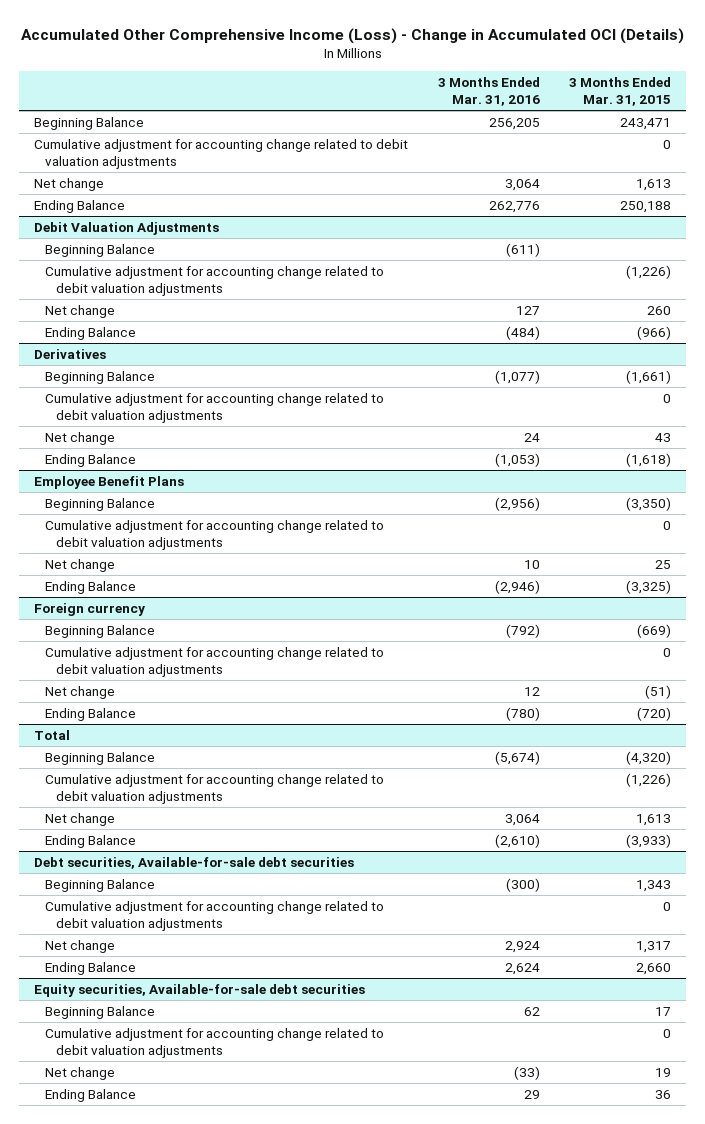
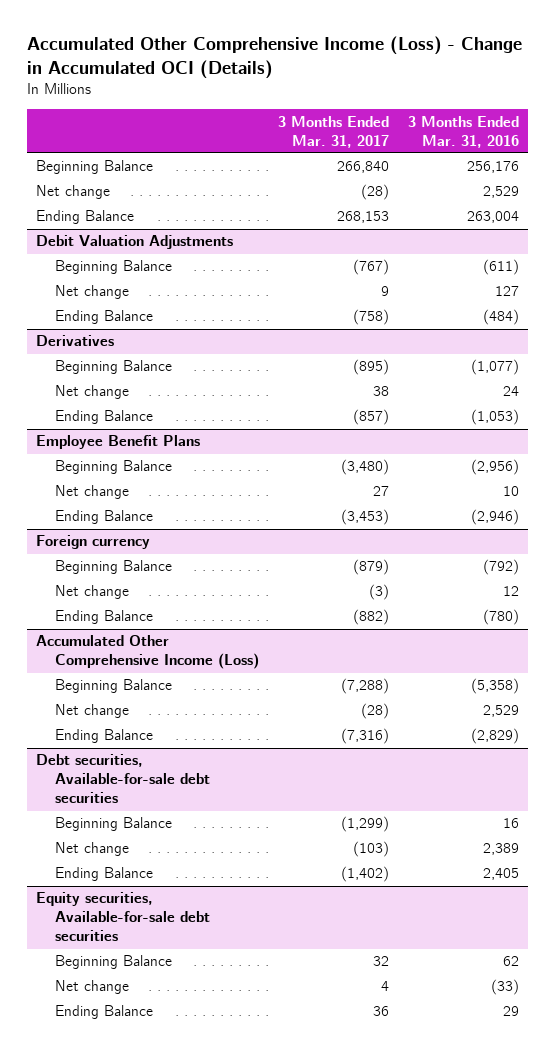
- | 3 Months Ended Mar. 31, 2016 | 3 Months Ended Mar. 31, 2015
+ | 3 Months Ended Mar. 31, 2017 | 3 Months Ended Mar. 31, 2016
- Beginning Balance | 256,205 | 243,471
- Cumulative adjustment for accounting change related to debit valuation adjustments | | 0
- Net change | 3,064 | 1,613
- Ending Balance | 262,776 | 250,188
+ Beginning Balance | 266,840 | 256,176
+ Net change | (28) | 2,529
+ Ending Balance | 268,153 | 263,004
@ Debit Valuation Adjustments
- Cumulative adjustment for accounting change related to debit valuation adjustments | | (1,226)
@ Derivatives
- Cumulative adjustment for accounting change related to debit valuation adjustments | | 0
@ Employee Benefit Plans
- Cumulative adjustment for accounting change related to debit valuation adjustments | | 0
@ Foreign currency
- Cumulative adjustment for accounting change related to debit valuation adjustments | | 0
- Total
- Beginning Balance | (5,674) | (4,320)
- Cumulative adjustment for accounting change related to debit valuation adjustments | | (1,226)
- Net change | 3,064 | 1,613
- Ending Balance | (2,610) | (3,933)
+ Accumulated Other Comprehensive Income (Loss)
+ Beginning Balance | (7,288) | (5,358)
+ Net change | (28) | 2,529
+ Ending Balance | (7,316) | (2,829)
@ Debt securities, Available-for-sale debt securities
- Beginning Balance | (300) | 1,343
- Cumulative adjustment for accounting change related to debit valuation adjustments | | 0
- Net change | 2,924 | 1,317
- Ending Balance | 2,624 | 2,660
+ Beginning Balance | (1,299) | 16
+ Net change | (103) | 2,389
+ Ending Balance | (1,402) | 2,405
@ Equity securities, Available-for-sale debt securities
- Cumulative adjustment for accounting change related to debit valuation adjustments | | 0

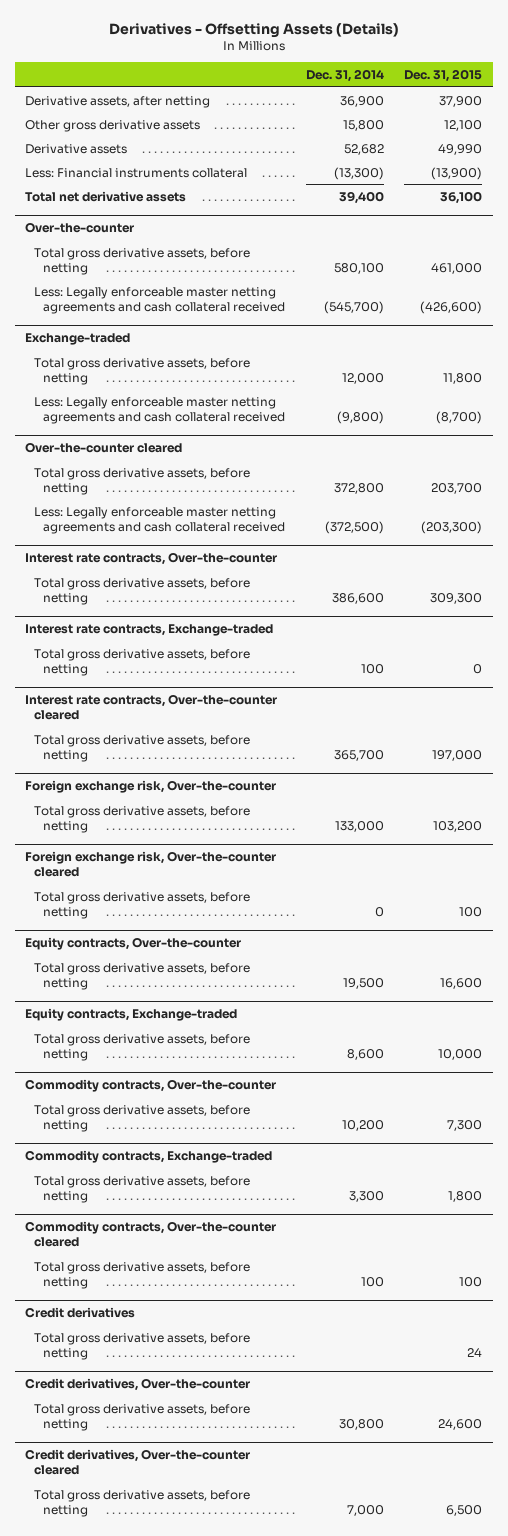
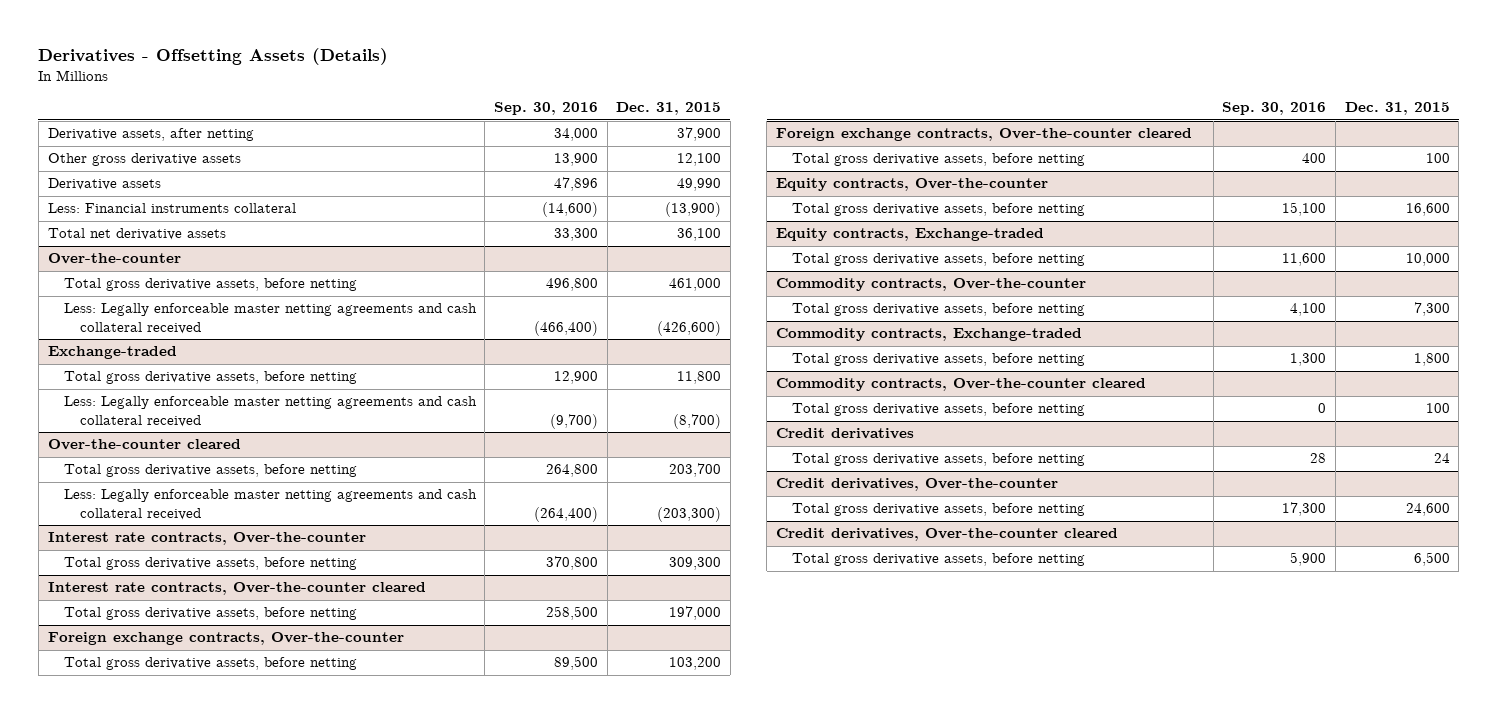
- | Dec. 31, 2014 | Dec. 31, 2015
+ | Sep. 30, 2016 | Dec. 31, 2015
- Interest rate contracts, Exchange-traded
- Total gross derivative assets, before netting | 100 | 0
- Foreign exchange risk, Over-the-counter
+ Foreign exchange contracts, Over-the-counter
- Foreign exchange risk, Over-the-counter cleared
+ Foreign exchange contracts, Over-the-counter cleared

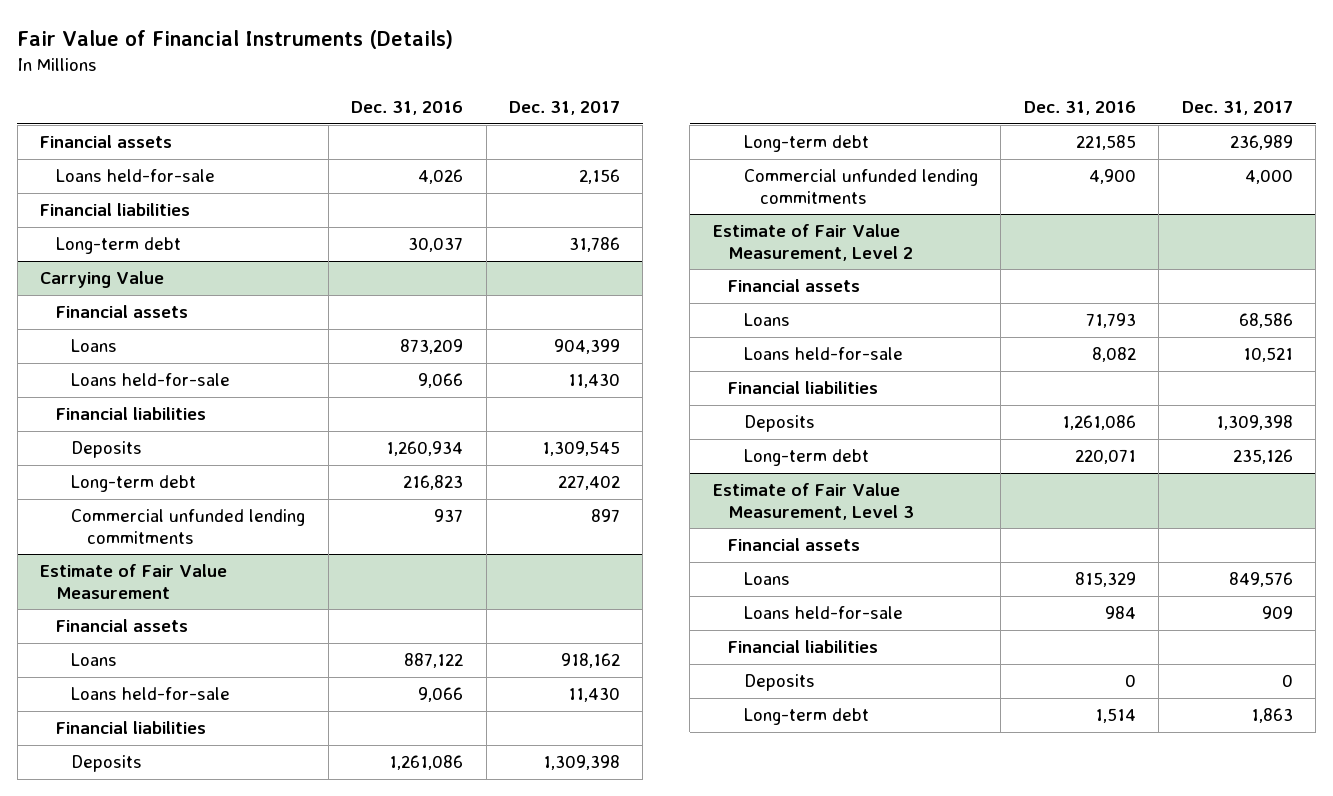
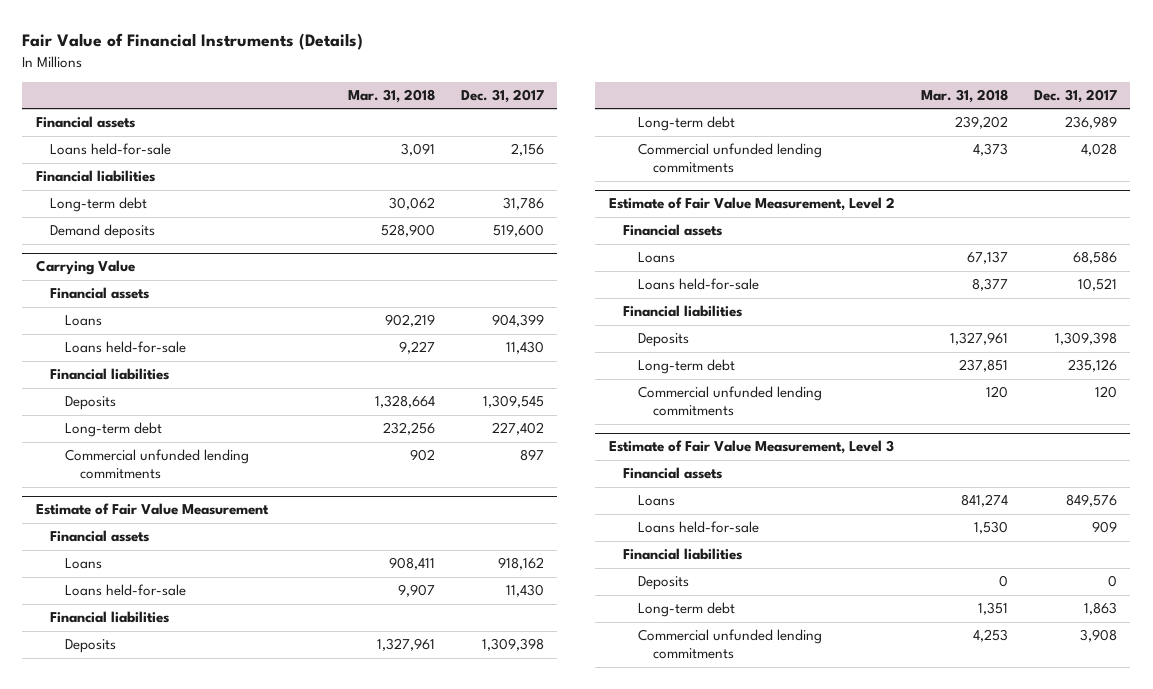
- | Dec. 31, 2016 | Dec. 31, 2017
+ | Mar. 31, 2018 | Dec. 31, 2017
+ Demand deposits | 528,900 | 519,600
@ Estimate of Fair Value Measurement
- Commercial unfunded lending commitments | 4,900 | 4,000
+ Commercial unfunded lending commitments | 4,373 | 4,028
@ Estimate of Fair Value Measurement, Level 2
+ Commercial unfunded lending commitments | 120 | 120
@ Estimate of Fair Value Measurement, Level 3
+ Commercial unfunded lending commitments | 4,253 | 3,908

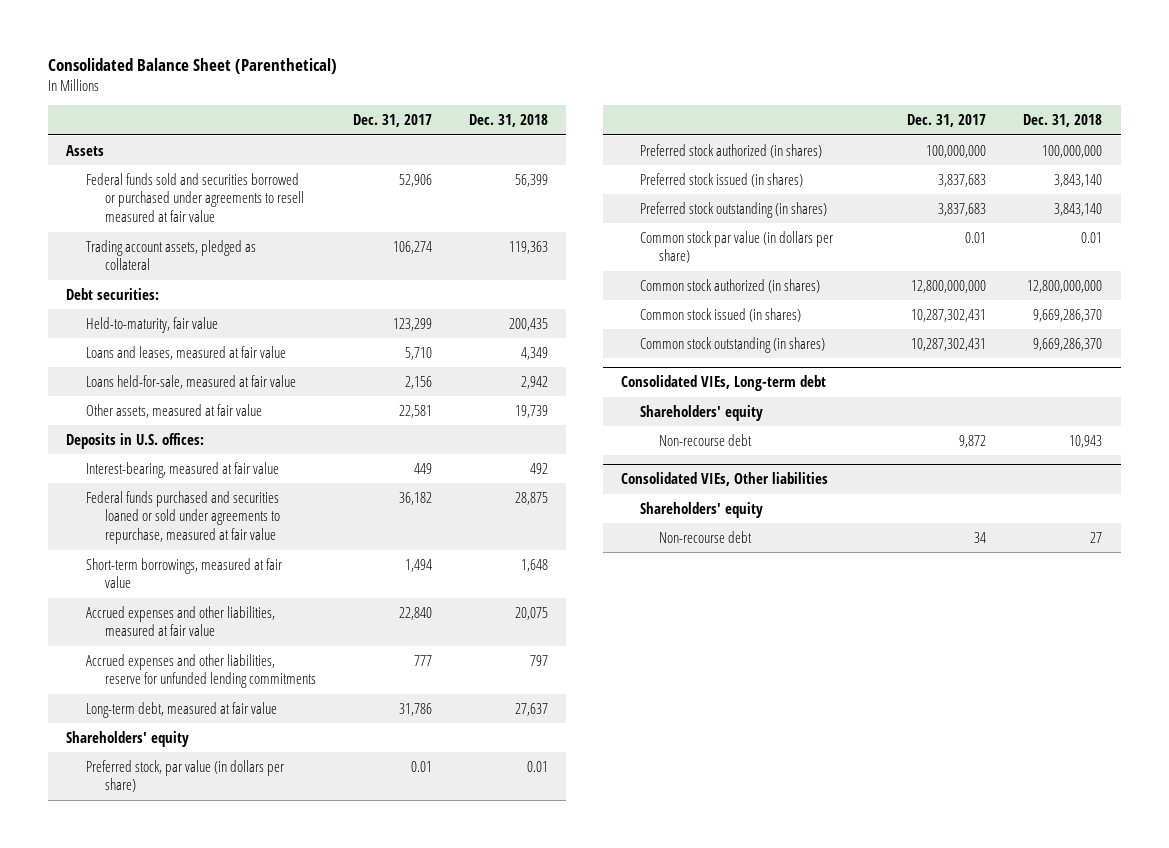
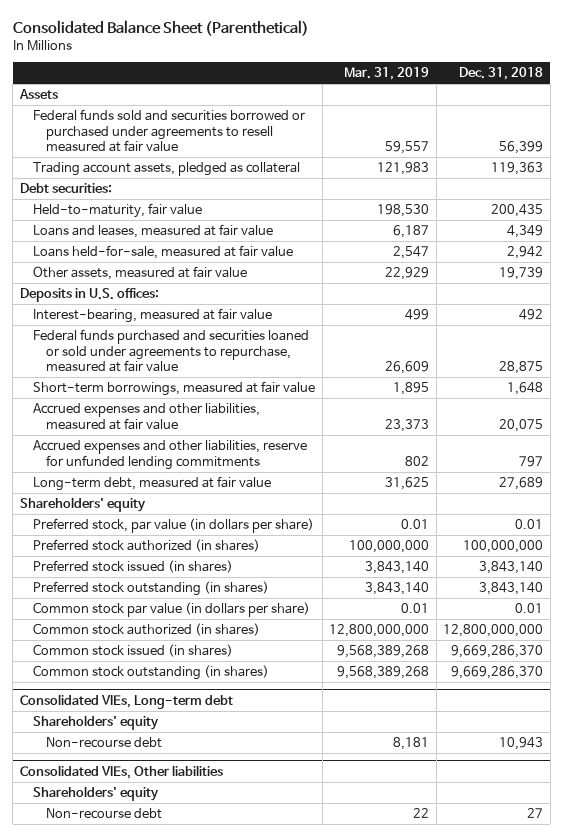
- | Dec. 31, 2017 | Dec. 31, 2018
+ | Mar. 31, 2019 | Dec. 31, 2018
- Long-term debt, measured at fair value | 31,786 | 27,637
+ Long-term debt, measured at fair value | 31,625 | 27,689

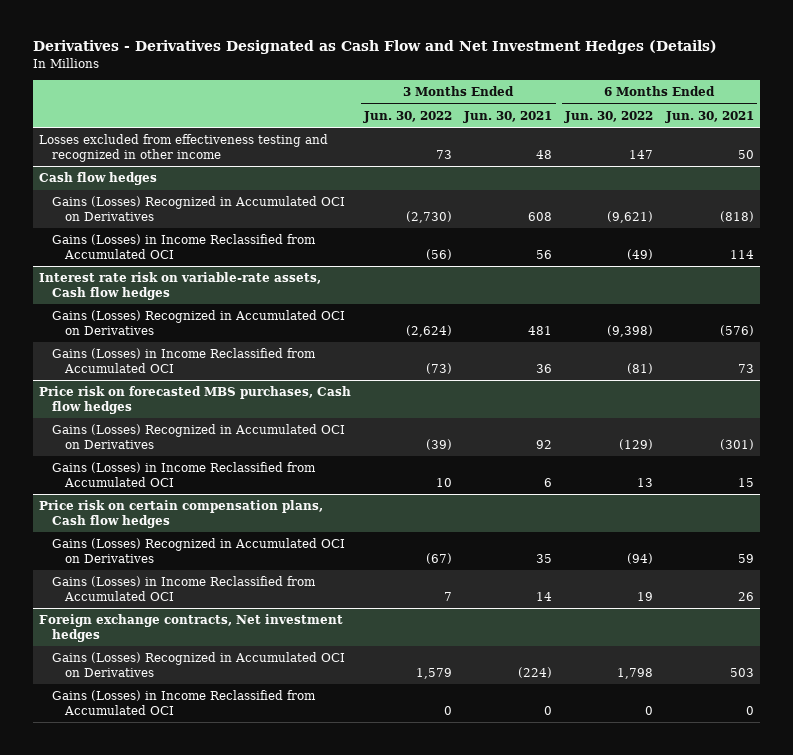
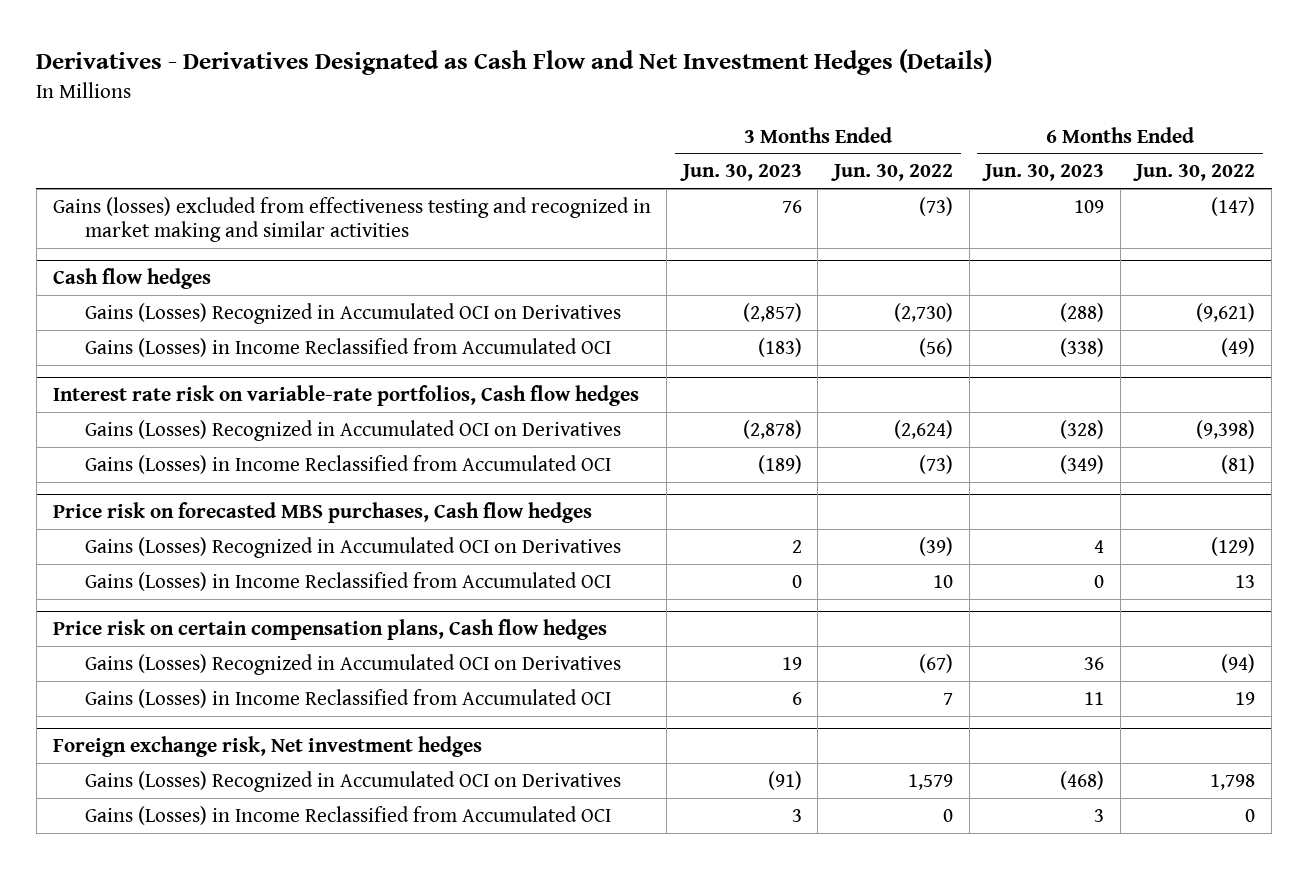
- | 3 Months Ended Jun. 30, 2022 | 3 Months Ended Jun. 30, 2021 | 6 Months Ended Jun. 30, 2022 | 6 Months Ended Jun. 30, 2021
+ | 3 Months Ended Jun. 30, 2023 | 3 Months Ended Jun. 30, 2022 | 6 Months Ended Jun. 30, 2023 | 6 Months Ended Jun. 30, 2022
- Losses excluded from effectiveness testing and recognized in other income | 73 | 48 | 147 | 50
+ Gains (losses) excluded from effectiveness testing and recognized in market making and similar activities | 76 | (73) | 109 | (147)
- Interest rate risk on variable-rate assets, Cash flow hedges
+ Interest rate risk on variable-rate portfolios, Cash flow hedges
- Foreign exchange contracts, Net investment hedges
+ Foreign exchange risk, Net investment hedges

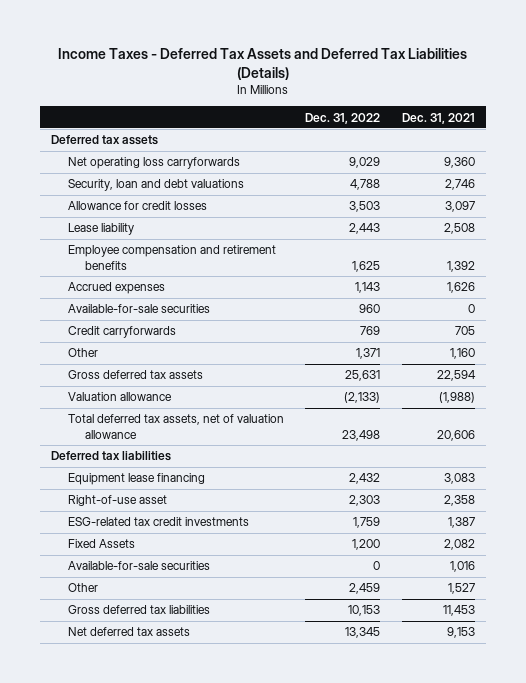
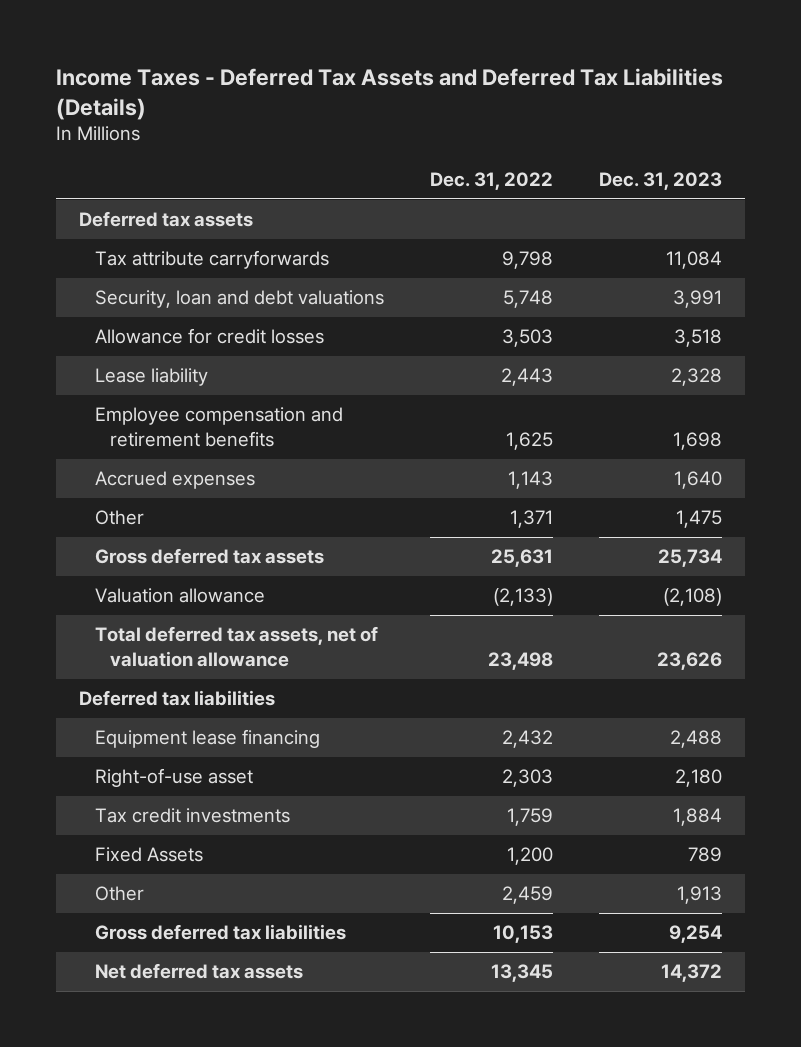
- | Dec. 31, 2022 | Dec. 31, 2021
+ | Dec. 31, 2022 | Dec. 31, 2023
- Net operating loss carryforwards | 9,029 | 9,360
- Security, loan and debt valuations | 4,788 | 2,746
+ Tax attribute carryforwards | 9,798 | 11,084
+ Security, loan and debt valuations | 5,748 | 3,991
- Available-for-sale securities | 960 | 0
- Credit carryforwards | 769 | 705
- ESG-related tax credit investments | 1,759 | 1,387
+ Tax credit investments | 1,759 | 1,884
- Available-for-sale securities | 0 | 1,016

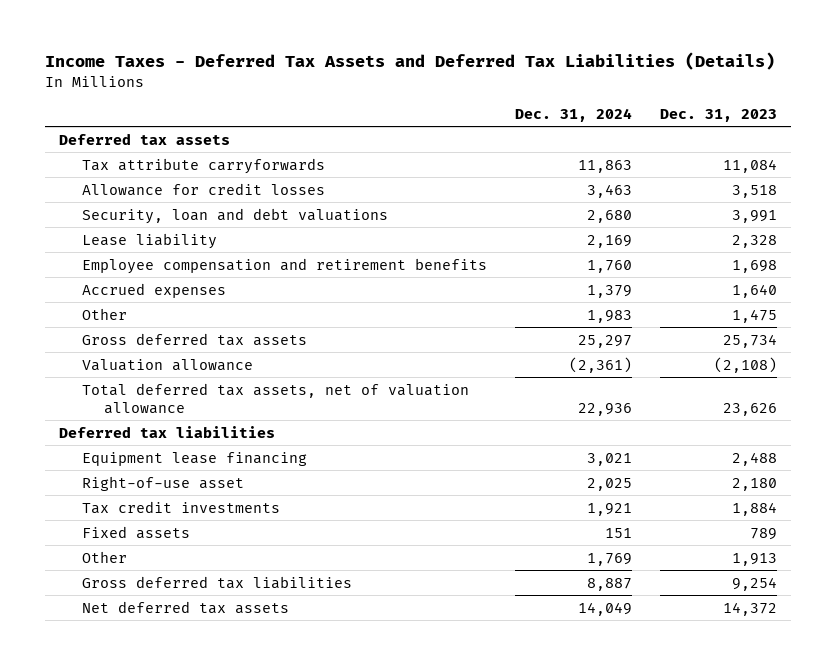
- | Dec. 31, 2022 | Dec. 31, 2023
+ | Dec. 31, 2024 | Dec. 31, 2023
moved down: Security, loan and debt valuations | 2,680 | 3,991
- Fixed Assets | 1,200 | 789
+ Fixed assets | 151 | 789

